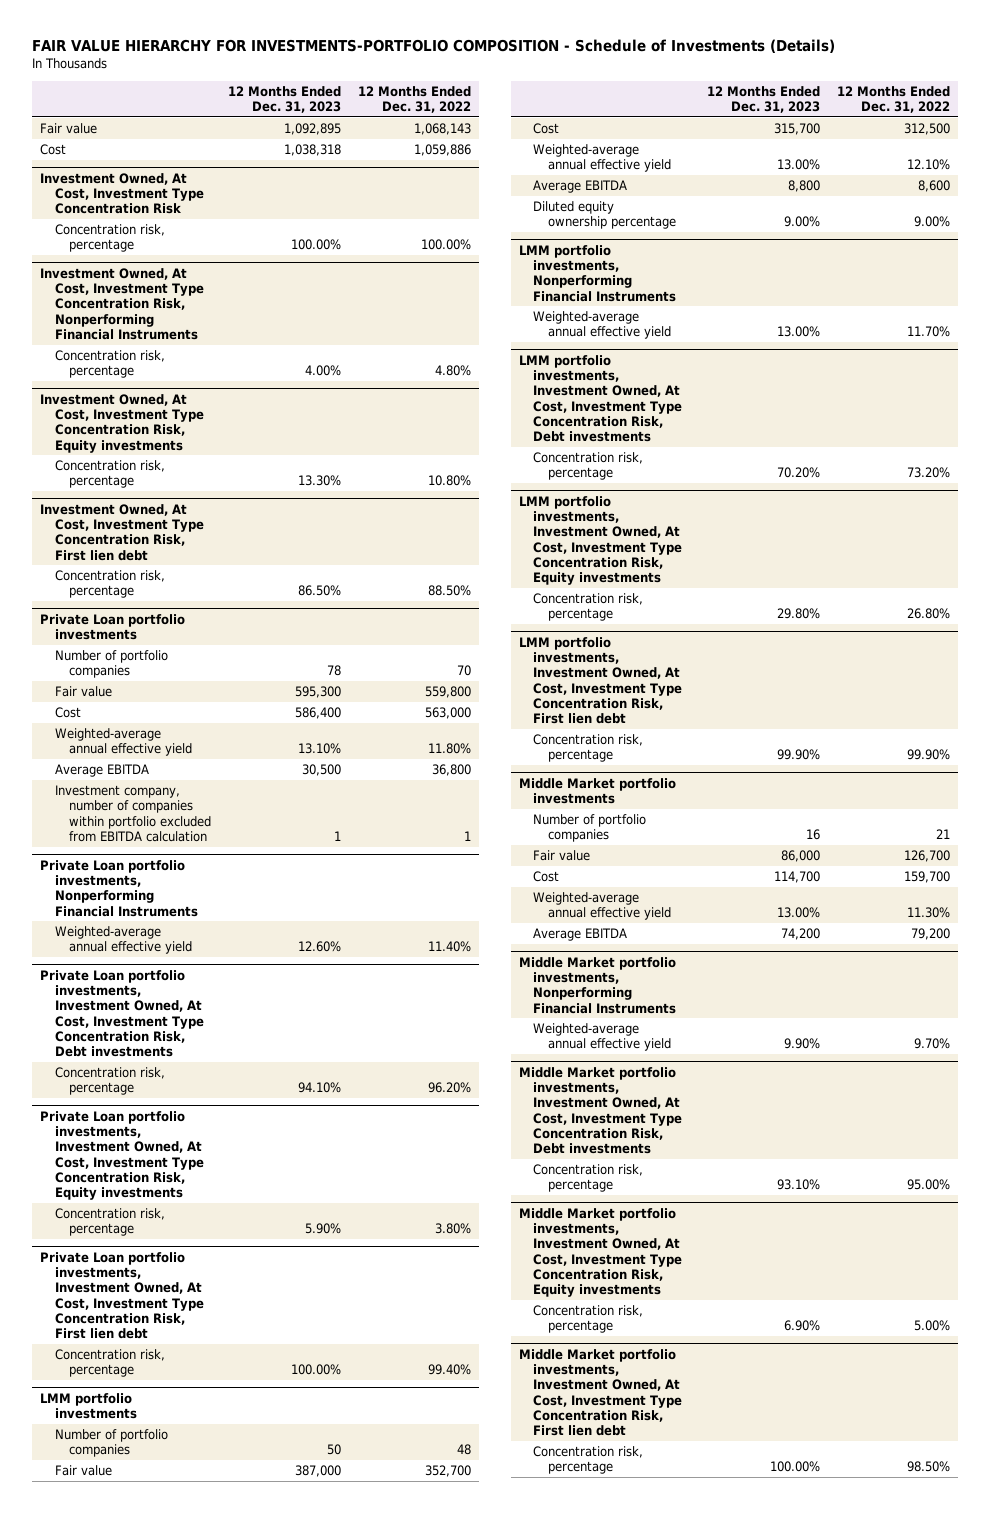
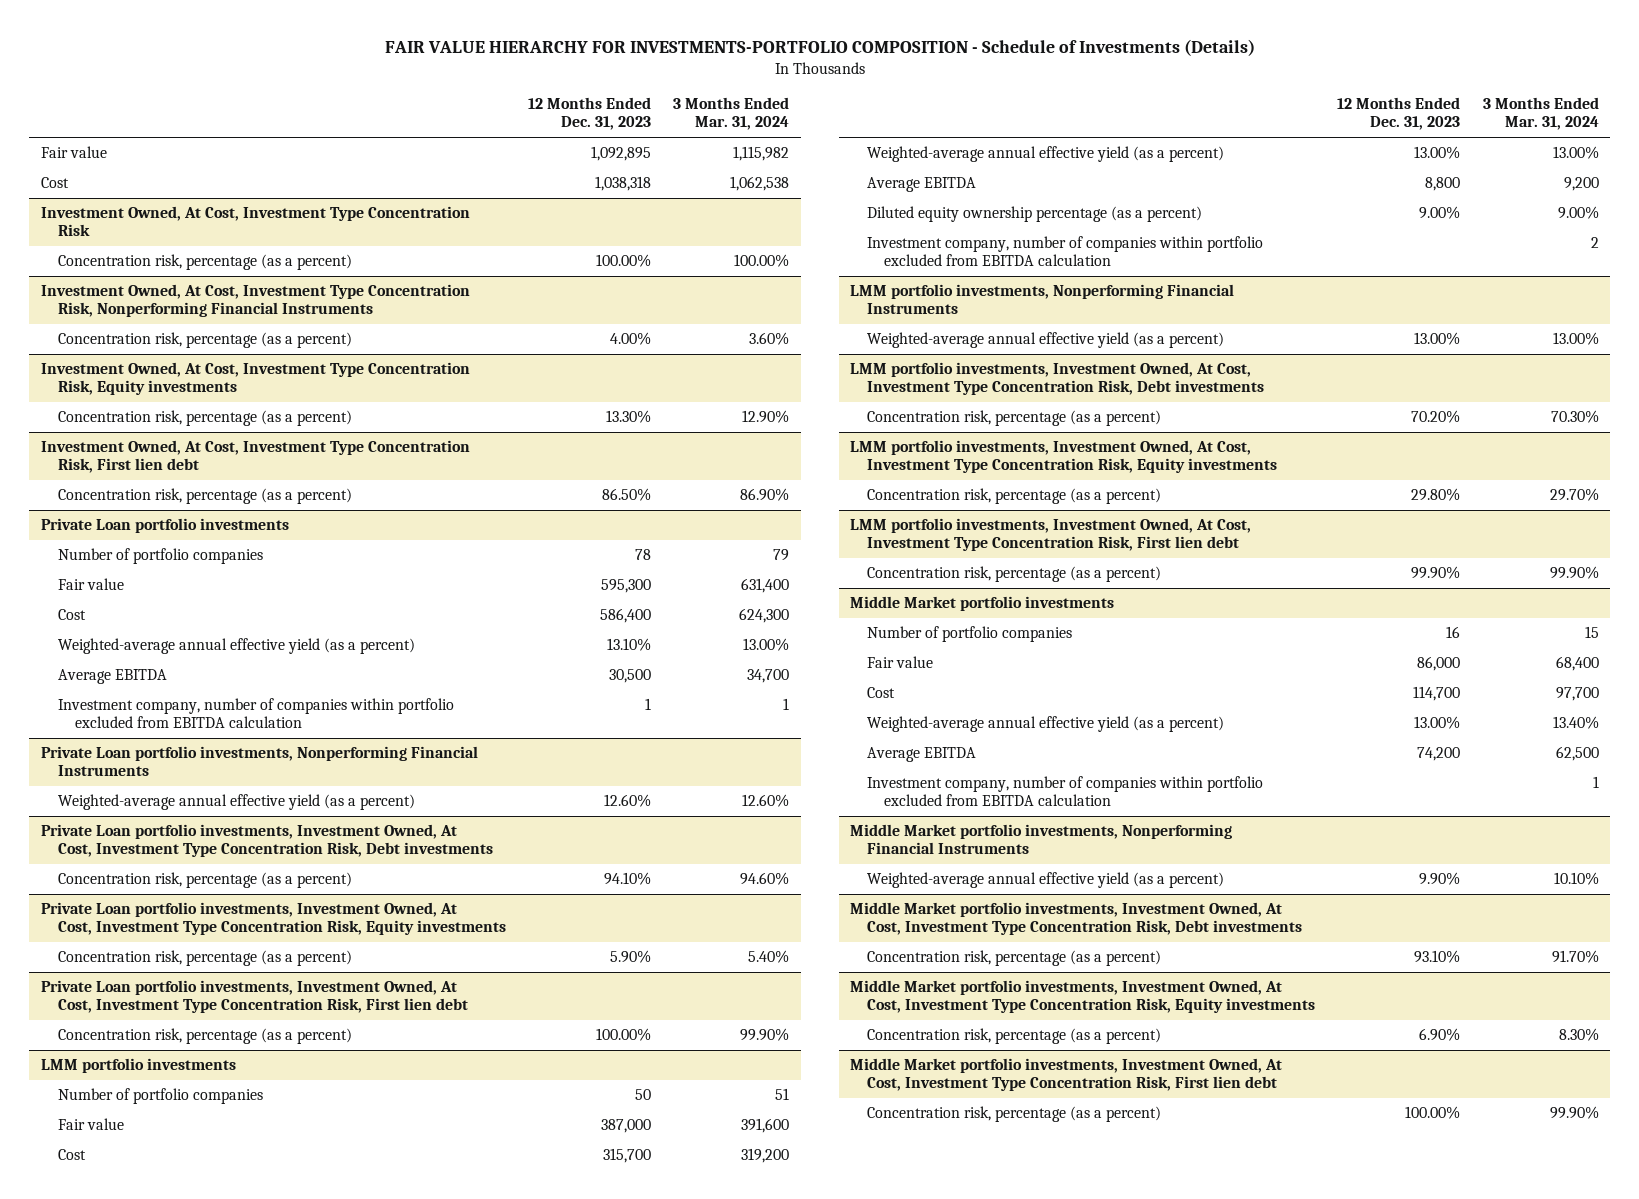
- | 12 Months Ended Dec. 31, 2023 | 12 Months Ended Dec. 31, 2022
+ | 12 Months Ended Dec. 31, 2023 | 3 Months Ended Mar. 31, 2024
@ Investment Owned, At Cost, Investment Type Concentration Risk
- Concentration risk, percentage | 100.00% | 100.00%
+ Concentration risk, percentage (as a percent) | 100.00% | 100.00%
@ Investment Owned, At Cost, Investment Type Concentration Risk, Nonperforming Financial Instruments
- Concentration risk, percentage | 4.00% | 4.80%
+ Concentration risk, percentage (as a percent) | 4.00% | 3.60%
@ Investment Owned, At Cost, Investment Type Concentration Risk, Equity investments
- Concentration risk, percentage | 13.30% | 10.80%
+ Concentration risk, percentage (as a percent) | 13.30% | 12.90%
@ Investment Owned, At Cost, Investment Type Concentration Risk, First lien debt
- Concentration risk, percentage | 86.50% | 88.50%
+ Concentration risk, percentage (as a percent) | 86.50% | 86.90%
@ Private Loan portfolio investments
- Weighted-average annual effective yield | 13.10% | 11.80%
+ Weighted-average annual effective yield (as a percent) | 13.10% | 13.00%
@ Private Loan portfolio investments, Nonperforming Financial Instruments
- Weighted-average annual effective yield | 12.60% | 11.40%
+ Weighted-average annual effective yield (as a percent) | 12.60% | 12.60%
@ Private Loan portfolio investments, Investment Owned, At Cost, Investment Type Concentration Risk, Debt investments
- Concentration risk, percentage | 94.10% | 96.20%
+ Concentration risk, percentage (as a percent) | 94.10% | 94.60%
@ Private Loan portfolio investments, Investment Owned, At Cost, Investment Type Concentration Risk, Equity investments
- Concentration risk, percentage | 5.90% | 3.80%
+ Concentration risk, percentage (as a percent) | 5.90% | 5.40%
@ Private Loan portfolio investments, Investment Owned, At Cost, Investment Type Concentration Risk, First lien debt
- Concentration risk, percentage | 100.00% | 99.40%
+ Concentration risk, percentage (as a percent) | 100.00% | 99.90%
@ LMM portfolio investments
- Weighted-average annual effective yield | 13.00% | 12.10%
+ Weighted-average annual effective yield (as a percent) | 13.00% | 13.00%
- Diluted equity ownership percentage | 9.00% | 9.00%
+ Diluted equity ownership percentage (as a percent) | 9.00% | 9.00%
+ Investment company, number of companies within portfolio excluded from EBITDA calculation | | 2
@ LMM portfolio investments, Nonperforming Financial Instruments
- Weighted-average annual effective yield | 13.00% | 11.70%
+ Weighted-average annual effective yield (as a percent) | 13.00% | 13.00%
@ LMM portfolio investments, Investment Owned, At Cost, Investment Type Concentration Risk, Debt investments
- Concentration risk, percentage | 70.20% | 73.20%
+ Concentration risk, percentage (as a percent) | 70.20% | 70.30%
@ LMM portfolio investments, Investment Owned, At Cost, Investment Type Concentration Risk, Equity investments
- Concentration risk, percentage | 29.80% | 26.80%
+ Concentration risk, percentage (as a percent) | 29.80% | 29.70%
@ LMM portfolio investments, Investment Owned, At Cost, Investment Type Concentration Risk, First lien debt
- Concentration risk, percentage | 99.90% | 99.90%
+ Concentration risk, percentage (as a percent) | 99.90% | 99.90%
@ Middle Market portfolio investments
- Weighted-average annual effective yield | 13.00% | 11.30%
+ Weighted-average annual effective yield (as a percent) | 13.00% | 13.40%
+ Investment company, number of companies within portfolio excluded from EBITDA calculation | | 1
@ Middle Market portfolio investments, Nonperforming Financial Instruments
- Weighted-average annual effective yield | 9.90% | 9.70%
+ Weighted-average annual effective yield (as a percent) | 9.90% | 10.10%
@ Middle Market portfolio investments, Investment Owned, At Cost, Investment Type Concentration Risk, Debt investments
- Concentration risk, percentage | 93.10% | 95.00%
+ Concentration risk, percentage (as a percent) | 93.10% | 91.70%
@ Middle Market portfolio investments, Investment Owned, At Cost, Investment Type Concentration Risk, Equity investments
- Concentration risk, percentage | 6.90% | 5.00%
+ Concentration risk, percentage (as a percent) | 6.90% | 8.30%
@ Middle Market portfolio investments, Investment Owned, At Cost, Investment Type Concentration Risk, First lien debt
- Concentration risk, percentage | 100.00% | 98.50%
+ Concentration risk, percentage (as a percent) | 100.00% | 99.90%

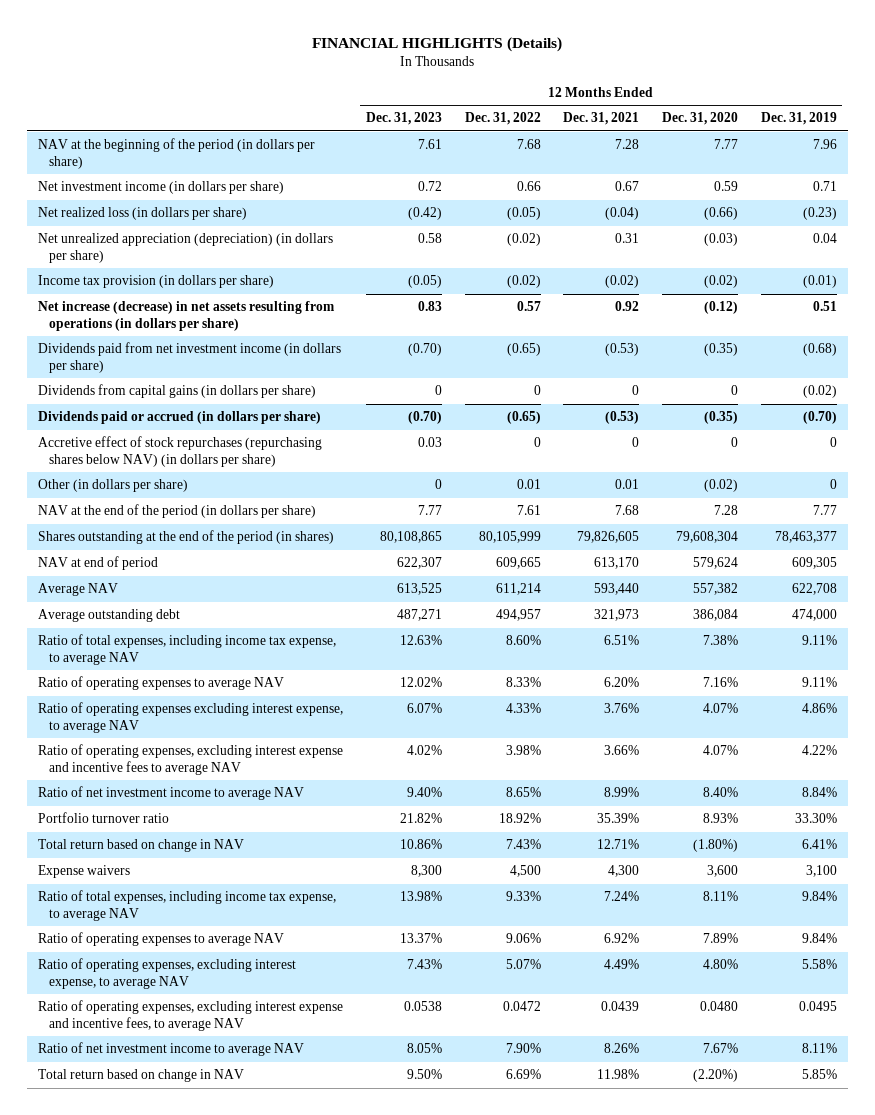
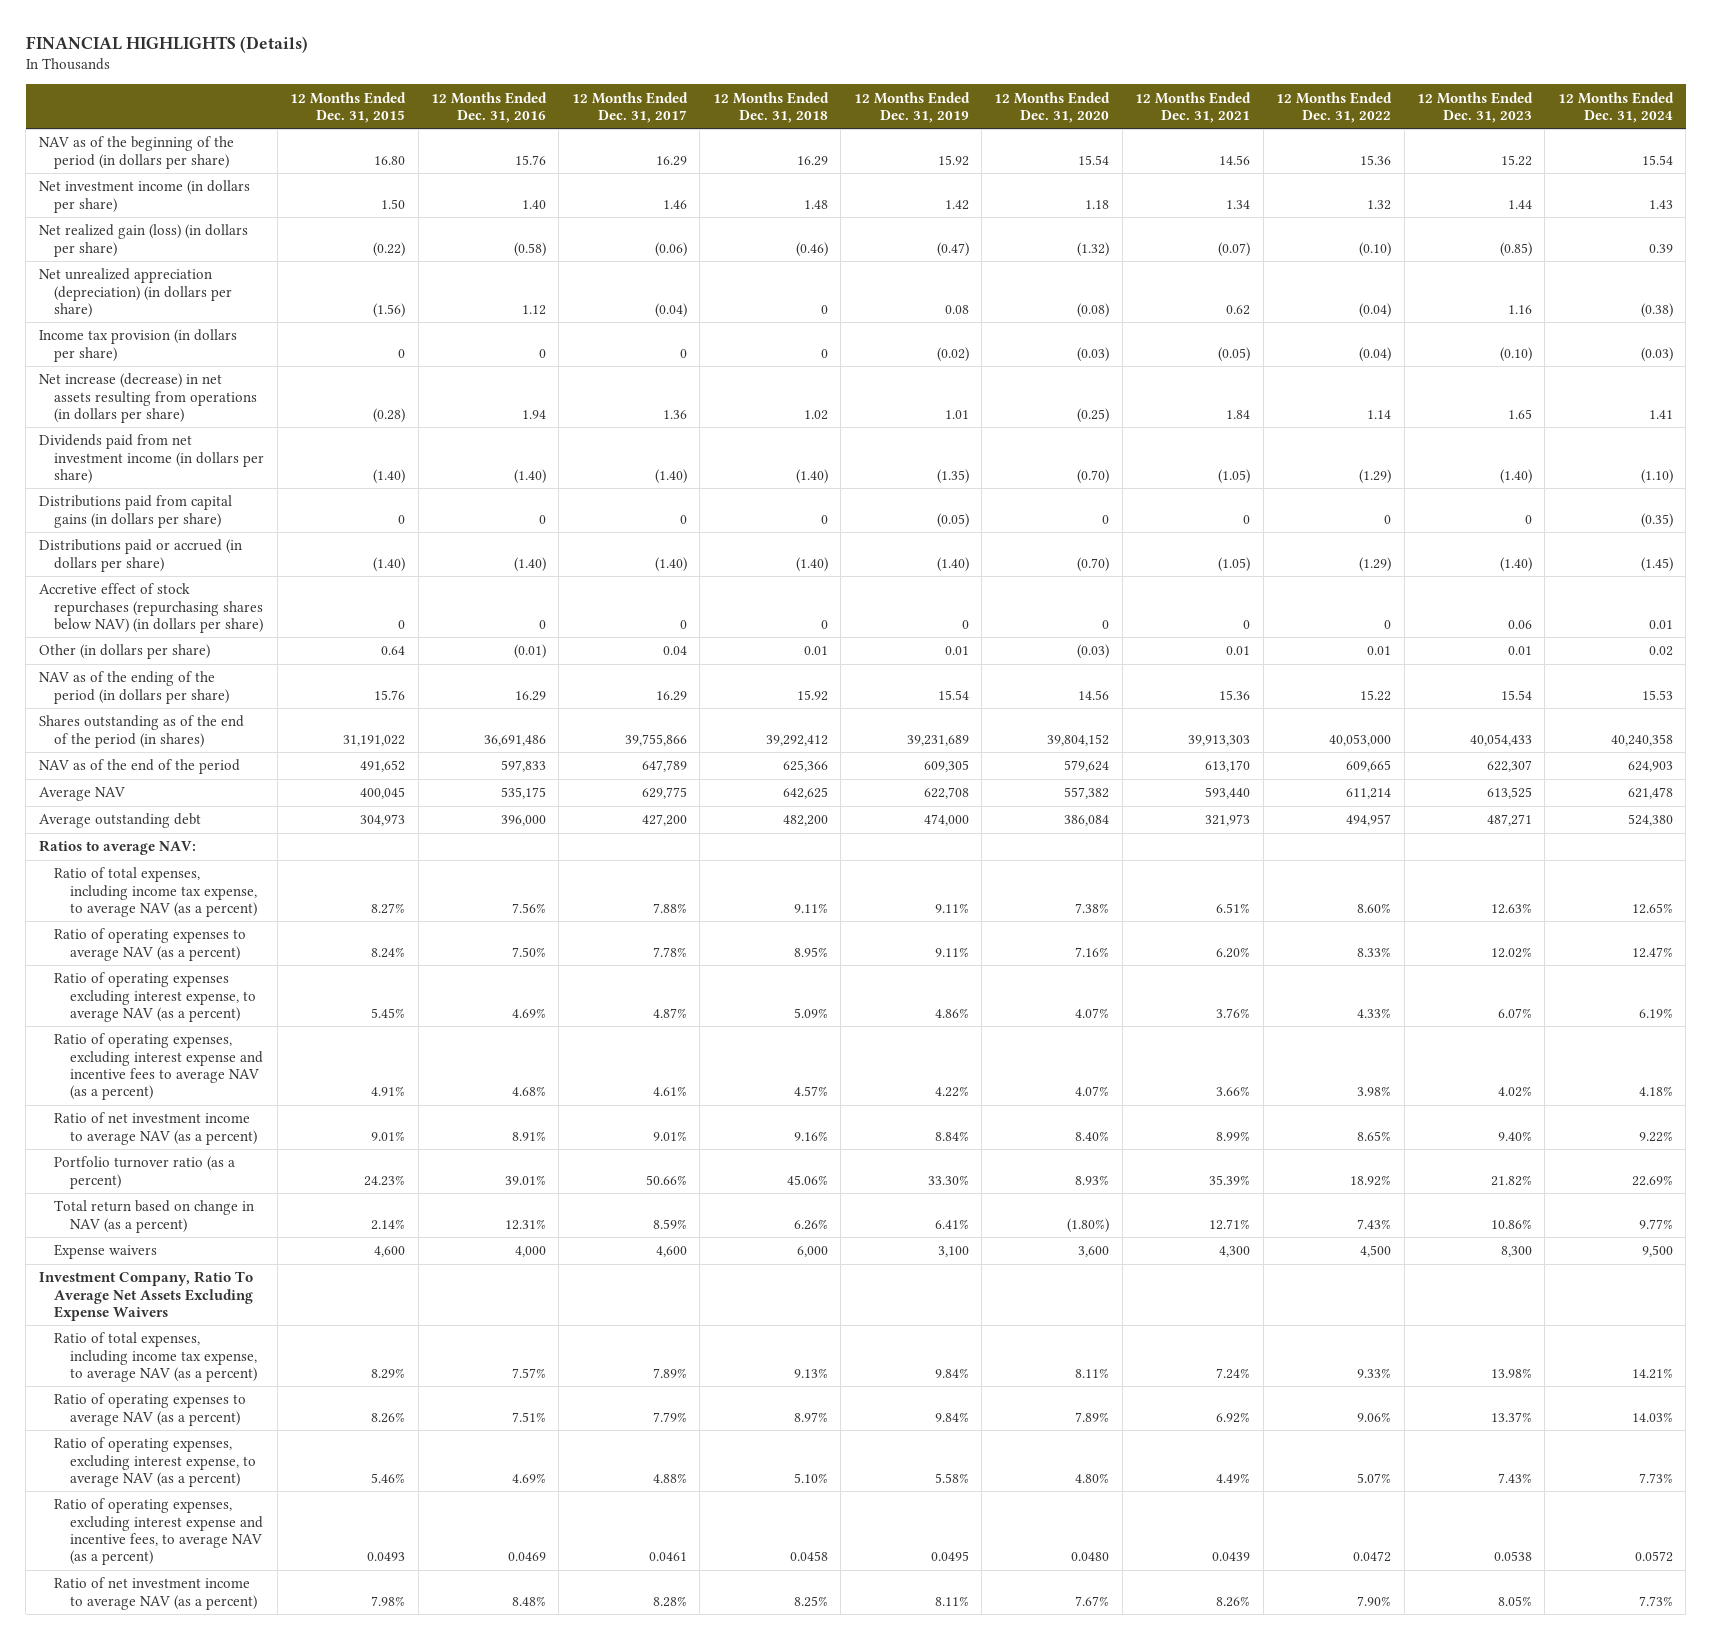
- | 12 Months Ended Dec. 31, 2023 | 12 Months Ended Dec. 31, 2022 | 12 Months Ended Dec. 31, 2021 | 12 Months Ended Dec. 31, 2020 | 12 Months Ended Dec. 31, 2019
+ | 12 Months Ended Dec. 31, 2015 | 12 Months Ended Dec. 31, 2016 | 12 Months Ended Dec. 31, 2017 | 12 Months Ended Dec. 31, 2018 | 12 Months Ended Dec. 31, 2019 | 12 Months Ended Dec. 31, 2020 | 12 Months Ended Dec. 31, 2021 | 12 Months Ended Dec. 31, 2022 | 12 Months Ended Dec. 31, 2023 | 12 Months Ended Dec. 31, 2024
- NAV at the beginning of the period (in dollars per share) | 7.61 | 7.68 | 7.28 | 7.77 | 7.96
- Net investment income (in dollars per share) | 0.72 | 0.66 | 0.67 | 0.59 | 0.71
- Net realized loss (in dollars per share) | (0.42) | (0.05) | (0.04) | (0.66) | (0.23)
- Net unrealized appreciation (depreciation) (in dollars per share) | 0.58 | (0.02) | 0.31 | (0.03) | 0.04
- Income tax provision (in dollars per share) | (0.05) | (0.02) | (0.02) | (0.02) | (0.01)
- Net increase (decrease) in net assets resulting from operations (in dollars per share) | 0.83 | 0.57 | 0.92 | (0.12) | 0.51
- Dividends paid from net investment income (in dollars per share) | (0.70) | (0.65) | (0.53) | (0.35) | (0.68)
- Dividends from capital gains (in dollars per share) | 0 | 0 | 0 | 0 | (0.02)
- Dividends paid or accrued (in dollars per share) | (0.70) | (0.65) | (0.53) | (0.35) | (0.70)
- Accretive effect of stock repurchases (repurchasing shares below NAV) (in dollars per share) | 0.03 | 0 | 0 | 0 | 0
- Other (in dollars per share) | 0 | 0.01 | 0.01 | (0.02) | 0
- NAV at the end of the period (in dollars per share) | 7.77 | 7.61 | 7.68 | 7.28 | 7.77
- Shares outstanding at the end of the period (in shares) | 80,108,865 | 80,105,999 | 79,826,605 | 79,608,304 | 78,463,377
- NAV at end of period | 622,307 | 609,665 | 613,170 | 579,624 | 609,305
+ NAV as of the beginning of the period (in dollars per share) | 16.80 | 15.76 | 16.29 | 16.29 | 15.92 | 15.54 | 14.56 | 15.36 | 15.22 | 15.54
+ Net investment income (in dollars per share) | 1.50 | 1.40 | 1.46 | 1.48 | 1.42 | 1.18 | 1.34 | 1.32 | 1.44 | 1.43
+ Net realized gain (loss) (in dollars per share) | (0.22) | (0.58) | (0.06) | (0.46) | (0.47) | (1.32) | (0.07) | (0.10) | (0.85) | 0.39
+ Net unrealized appreciation (depreciation) (in dollars per share) | (1.56) | 1.12 | (0.04) | 0 | 0.08 | (0.08) | 0.62 | (0.04) | 1.16 | (0.38)
+ Income tax provision (in dollars per share) | 0 | 0 | 0 | 0 | (0.02) | (0.03) | (0.05) | (0.04) | (0.10) | (0.03)
+ Net increase (decrease) in net assets resulting from operations (in dollars per share) | (0.28) | 1.94 | 1.36 | 1.02 | 1.01 | (0.25) | 1.84 | 1.14 | 1.65 | 1.41
+ Dividends paid from net investment income (in dollars per share) | (1.40) | (1.40) | (1.40) | (1.40) | (1.35) | (0.70) | (1.05) | (1.29) | (1.40) | (1.10)
+ Distributions paid from capital gains (in dollars per share) | 0 | 0 | 0 | 0 | (0.05) | 0 | 0 | 0 | 0 | (0.35)
+ Distributions paid or accrued (in dollars per share) | (1.40) | (1.40) | (1.40) | (1.40) | (1.40) | (0.70) | (1.05) | (1.29) | (1.40) | (1.45)
+ Accretive effect of stock repurchases (repurchasing shares below NAV) (in dollars per share) | 0 | 0 | 0 | 0 | 0 | 0 | 0 | 0 | 0.06 | 0.01
+ Other (in dollars per share) | 0.64 | (0.01) | 0.04 | 0.01 | 0.01 | (0.03) | 0.01 | 0.01 | 0.01 | 0.02
+ NAV as of the ending of the period (in dollars per share) | 15.76 | 16.29 | 16.29 | 15.92 | 15.54 | 14.56 | 15.36 | 15.22 | 15.54 | 15.53
+ Shares outstanding as of the end of the period (in shares) | 31,191,022 | 36,691,486 | 39,755,866 | 39,292,412 | 39,231,689 | 39,804,152 | 39,913,303 | 40,053,000 | 40,054,433 | 40,240,358
+ NAV as of the end of the period | 491,652 | 597,833 | 647,789 | 625,366 | 609,305 | 579,624 | 613,170 | 609,665 | 622,307 | 624,903
- Ratio of total expenses, including income tax expense, to average NAV | 12.63% | 8.60% | 6.51% | 7.38% | 9.11%
- Ratio of operating expenses to average NAV | 12.02% | 8.33% | 6.20% | 7.16% | 9.11%
- Ratio of operating expenses excluding interest expense, to average NAV | 6.07% | 4.33% | 3.76% | 4.07% | 4.86%
- Ratio of operating expenses, excluding interest expense and incentive fees to average NAV | 4.02% | 3.98% | 3.66% | 4.07% | 4.22%
- Ratio of net investment income to average NAV | 9.40% | 8.65% | 8.99% | 8.40% | 8.84%
- Portfolio turnover ratio | 21.82% | 18.92% | 35.39% | 8.93% | 33.30%
- Total return based on change in NAV | 10.86% | 7.43% | 12.71% | (1.80%) | 6.41%
+ Ratios to average NAV:
+ Ratio of total expenses, including income tax expense, to average NAV (as a percent) | 8.27% | 7.56% | 7.88% | 9.11% | 9.11% | 7.38% | 6.51% | 8.60% | 12.63% | 12.65%
+ Ratio of operating expenses to average NAV (as a percent) | 8.24% | 7.50% | 7.78% | 8.95% | 9.11% | 7.16% | 6.20% | 8.33% | 12.02% | 12.47%
+ Ratio of operating expenses excluding interest expense, to average NAV (as a percent) | 5.45% | 4.69% | 4.87% | 5.09% | 4.86% | 4.07% | 3.76% | 4.33% | 6.07% | 6.19%
+ Ratio of operating expenses, excluding interest expense and incentive fees to average NAV (as a percent) | 4.91% | 4.68% | 4.61% | 4.57% | 4.22% | 4.07% | 3.66% | 3.98% | 4.02% | 4.18%
+ Ratio of net investment income to average NAV (as a percent) | 9.01% | 8.91% | 9.01% | 9.16% | 8.84% | 8.40% | 8.99% | 8.65% | 9.40% | 9.22%
+ Portfolio turnover ratio (as a percent) | 24.23% | 39.01% | 50.66% | 45.06% | 33.30% | 8.93% | 35.39% | 18.92% | 21.82% | 22.69%
+ Total return based on change in NAV (as a percent) | 2.14% | 12.31% | 8.59% | 6.26% | 6.41% | (1.80%) | 12.71% | 7.43% | 10.86% | 9.77%
- Ratio of total expenses, including income tax expense, to average NAV | 13.98% | 9.33% | 7.24% | 8.11% | 9.84%
- Ratio of operating expenses to average NAV | 13.37% | 9.06% | 6.92% | 7.89% | 9.84%
- Ratio of operating expenses, excluding interest expense, to average NAV | 7.43% | 5.07% | 4.49% | 4.80% | 5.58%
- Ratio of operating expenses, excluding interest expense and incentive fees, to average NAV | 0.0538 | 0.0472 | 0.0439 | 0.0480 | 0.0495
- Ratio of net investment income to average NAV | 8.05% | 7.90% | 8.26% | 7.67% | 8.11%
- Total return based on change in NAV | 9.50% | 6.69% | 11.98% | (2.20%) | 5.85%
+ Investment Company, Ratio To Average Net Assets Excluding Expense Waivers
+ Ratio of total expenses, including income tax expense, to average NAV (as a percent) | 8.29% | 7.57% | 7.89% | 9.13% | 9.84% | 8.11% | 7.24% | 9.33% | 13.98% | 14.21%
+ Ratio of operating expenses to average NAV (as a percent) | 8.26% | 7.51% | 7.79% | 8.97% | 9.84% | 7.89% | 6.92% | 9.06% | 13.37% | 14.03%
+ Ratio of operating expenses, excluding interest expense, to average NAV (as a percent) | 5.46% | 4.69% | 4.88% | 5.10% | 5.58% | 4.80% | 4.49% | 5.07% | 7.43% | 7.73%
+ Ratio of operating expenses, excluding interest expense and incentive fees, to average NAV (as a percent) | 0.0493 | 0.0469 | 0.0461 | 0.0458 | 0.0495 | 0.0480 | 0.0439 | 0.0472 | 0.0538 | 0.0572
+ Ratio of net investment income to average NAV (as a percent) | 7.98% | 8.48% | 8.28% | 8.25% | 8.11% | 7.67% | 8.26% | 7.90% | 8.05% | 7.73%

